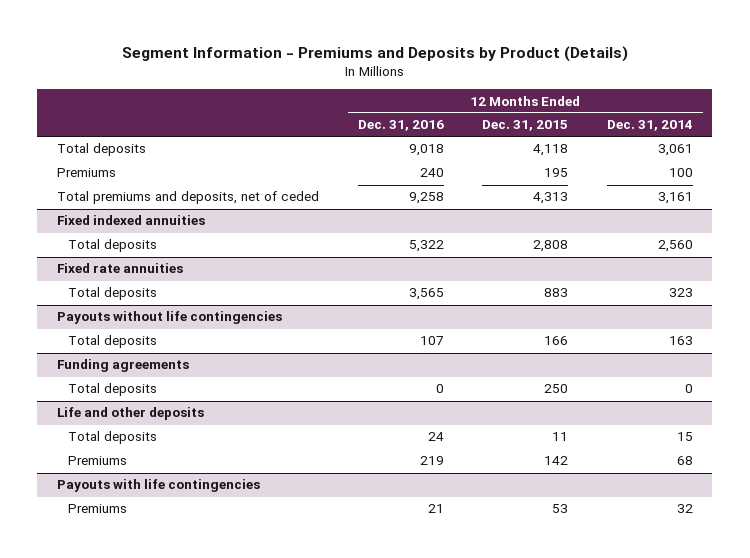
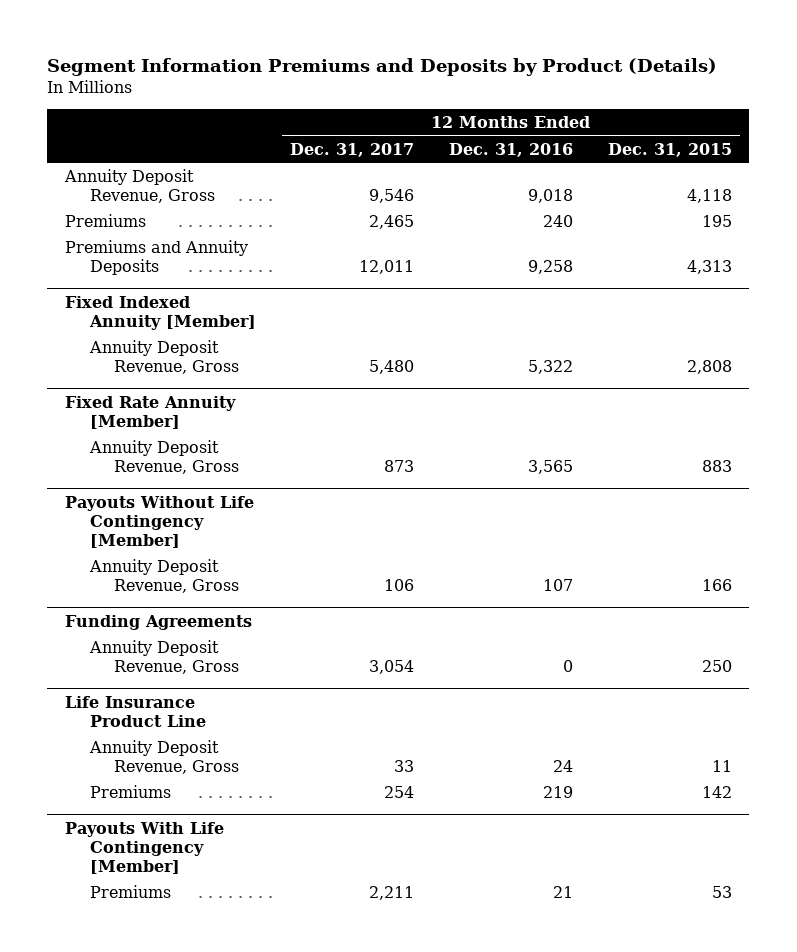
- Segment Information - Premiums and Deposits by Product (Details)
+ Segment Information Premiums and Deposits by Product (Details)
- | 12 Months Ended Dec. 31, 2016 | 12 Months Ended Dec. 31, 2015 | 12 Months Ended Dec. 31, 2014
+ | 12 Months Ended Dec. 31, 2017 | 12 Months Ended Dec. 31, 2016 | 12 Months Ended Dec. 31, 2015
- Total deposits | 9,018 | 4,118 | 3,061
+ Annuity Deposit Revenue, Gross | 9,546 | 9,018 | 4,118
- Total premiums and deposits, net of ceded | 9,258 | 4,313 | 3,161
- Fixed indexed annuities
- Total deposits | 5,322 | 2,808 | 2,560
- Fixed rate annuities
- Total deposits | 3,565 | 883 | 323
- Payouts without life contingencies
- Total deposits | 107 | 166 | 163
- Funding agreements
- Total deposits | 0 | 250 | 0
- Life and other deposits
- Total deposits | 24 | 11 | 15
+ Premiums and Annuity Deposits | 12,011 | 9,258 | 4,313
+ Fixed Indexed Annuity [Member]
+ Annuity Deposit Revenue, Gross | 5,480 | 5,322 | 2,808
+ Fixed Rate Annuity [Member]
+ Annuity Deposit Revenue, Gross | 873 | 3,565 | 883
+ Payouts Without Life Contingency [Member]
+ Annuity Deposit Revenue, Gross | 106 | 107 | 166
+ Funding Agreements
+ Annuity Deposit Revenue, Gross | 3,054 | 0 | 250
+ Life Insurance Product Line
+ Annuity Deposit Revenue, Gross | 33 | 24 | 11
- Payouts with life contingencies
+ Payouts With Life Contingency [Member]

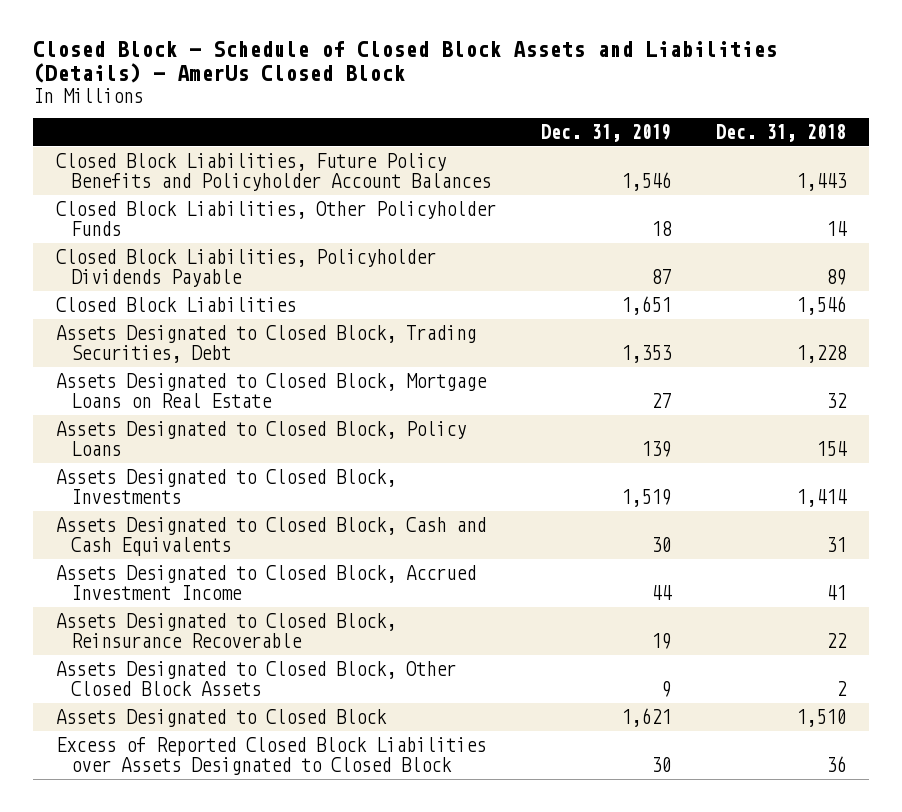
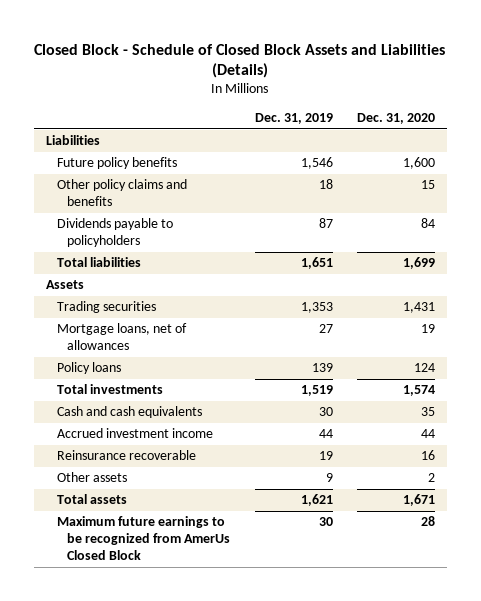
- Closed Block - Schedule of Closed Block Assets and Liabilities (Details) - AmerUs Closed Block
+ Closed Block - Schedule of Closed Block Assets and Liabilities (Details)
- | Dec. 31, 2019 | Dec. 31, 2018
+ | Dec. 31, 2019 | Dec. 31, 2020
- Closed Block Liabilities, Future Policy Benefits and Policyholder Account Balances | 1,546 | 1,443
- Closed Block Liabilities, Other Policyholder Funds | 18 | 14
- Closed Block Liabilities, Policyholder Dividends Payable | 87 | 89
- Closed Block Liabilities | 1,651 | 1,546
- Assets Designated to Closed Block, Trading Securities, Debt | 1,353 | 1,228
- Assets Designated to Closed Block, Mortgage Loans on Real Estate | 27 | 32
- Assets Designated to Closed Block, Policy Loans | 139 | 154
- Assets Designated to Closed Block, Investments | 1,519 | 1,414
- Assets Designated to Closed Block, Cash and Cash Equivalents | 30 | 31
- Assets Designated to Closed Block, Accrued Investment Income | 44 | 41
- Assets Designated to Closed Block, Reinsurance Recoverable | 19 | 22
- Assets Designated to Closed Block, Other Closed Block Assets | 9 | 2
- Assets Designated to Closed Block | 1,621 | 1,510
- Excess of Reported Closed Block Liabilities over Assets Designated to Closed Block | 30 | 36
+ Liabilities
+ Future policy benefits | 1,546 | 1,600
+ Other policy claims and benefits | 18 | 15
+ Dividends payable to policyholders | 87 | 84
+ Total liabilities | 1,651 | 1,699
+ Assets
+ Trading securities | 1,353 | 1,431
+ Mortgage loans, net of allowances | 27 | 19
+ Policy loans | 139 | 124
+ Total investments | 1,519 | 1,574
+ Cash and cash equivalents | 30 | 35
+ Accrued investment income | 44 | 44
+ Reinsurance recoverable | 19 | 16
+ Other assets | 9 | 2
+ Total assets | 1,621 | 1,671
+ Maximum future earnings to be recognized from AmerUs Closed Block | 30 | 28

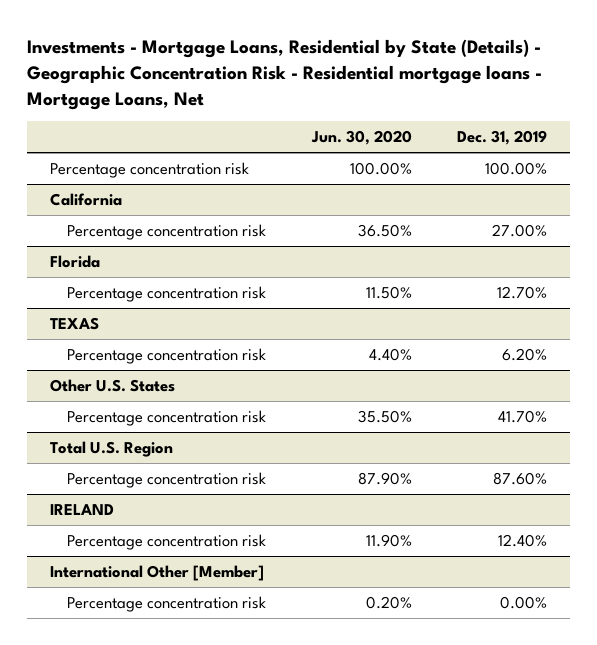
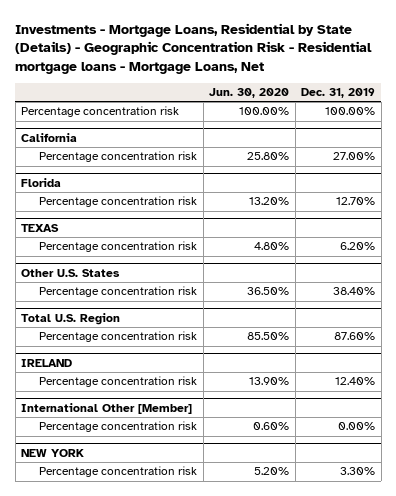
@ California
- Percentage concentration risk | 36.50% | 27.00%
+ Percentage concentration risk | 25.80% | 27.00%
@ Florida
- Percentage concentration risk | 11.50% | 12.70%
+ Percentage concentration risk | 13.20% | 12.70%
@ TEXAS
- Percentage concentration risk | 4.40% | 6.20%
+ Percentage concentration risk | 4.80% | 6.20%
@ Other U.S. States
- Percentage concentration risk | 35.50% | 41.70%
+ Percentage concentration risk | 36.50% | 38.40%
@ Total U.S. Region
- Percentage concentration risk | 87.90% | 87.60%
+ Percentage concentration risk | 85.50% | 87.60%
@ IRELAND
- Percentage concentration risk | 11.90% | 12.40%
+ Percentage concentration risk | 13.90% | 12.40%
@ International Other [Member]
- Percentage concentration risk | 0.20% | 0.00%
+ Percentage concentration risk | 0.60% | 0.00%
+ NEW YORK
+ Percentage concentration risk | 5.20% | 3.30%

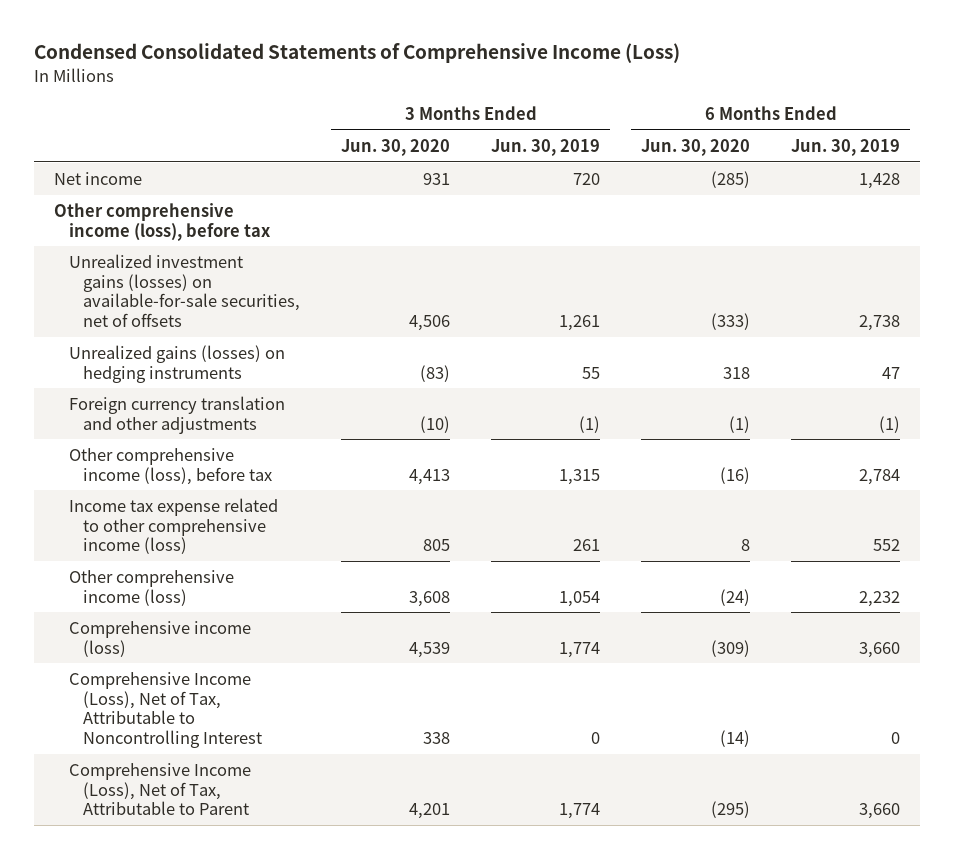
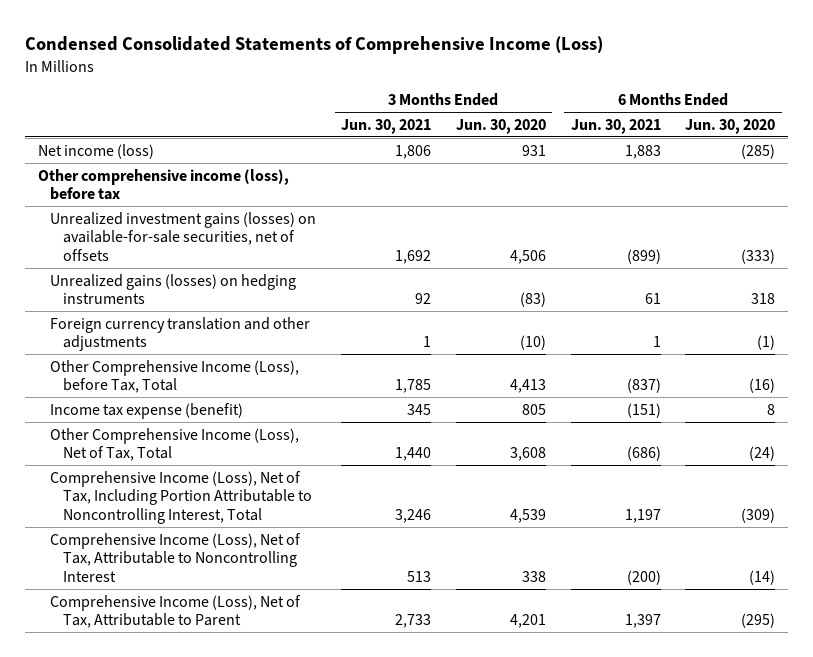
- | 3 Months Ended Jun. 30, 2020 | 3 Months Ended Jun. 30, 2019 | 6 Months Ended Jun. 30, 2020 | 6 Months Ended Jun. 30, 2019
+ | 3 Months Ended Jun. 30, 2021 | 3 Months Ended Jun. 30, 2020 | 6 Months Ended Jun. 30, 2021 | 6 Months Ended Jun. 30, 2020
- Net income | 931 | 720 | (285) | 1,428
+ Net income (loss) | 1,806 | 931 | 1,883 | (285)
- Other comprehensive income (loss), before tax | 4,413 | 1,315 | (16) | 2,784
- Income tax expense related to other comprehensive income (loss) | 805 | 261 | 8 | 552
- Other comprehensive income (loss) | 3,608 | 1,054 | (24) | 2,232
- Comprehensive income (loss) | 4,539 | 1,774 | (309) | 3,660
+ Other Comprehensive Income (Loss), before Tax, Total | 1,785 | 4,413 | (837) | (16)
+ Income tax expense (benefit) | 345 | 805 | (151) | 8
+ Other Comprehensive Income (Loss), Net of Tax, Total | 1,440 | 3,608 | (686) | (24)
+ Comprehensive Income (Loss), Net of Tax, Including Portion Attributable to Noncontrolling Interest, Total | 3,246 | 4,539 | 1,197 | (309)

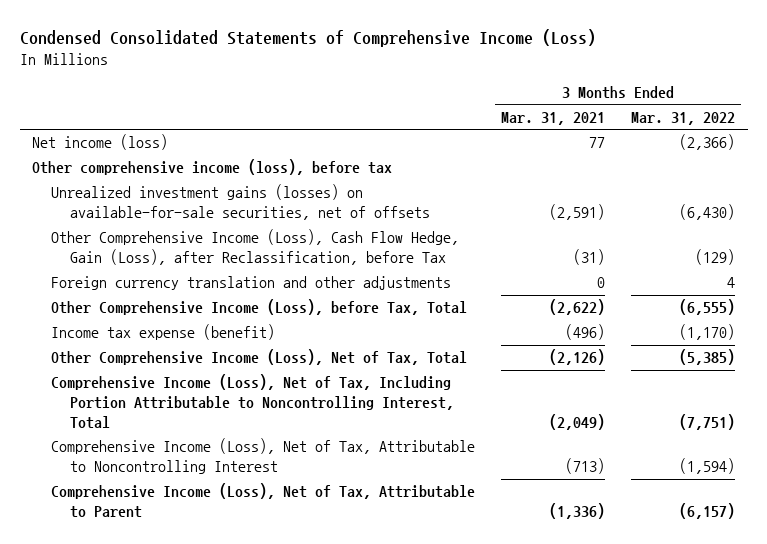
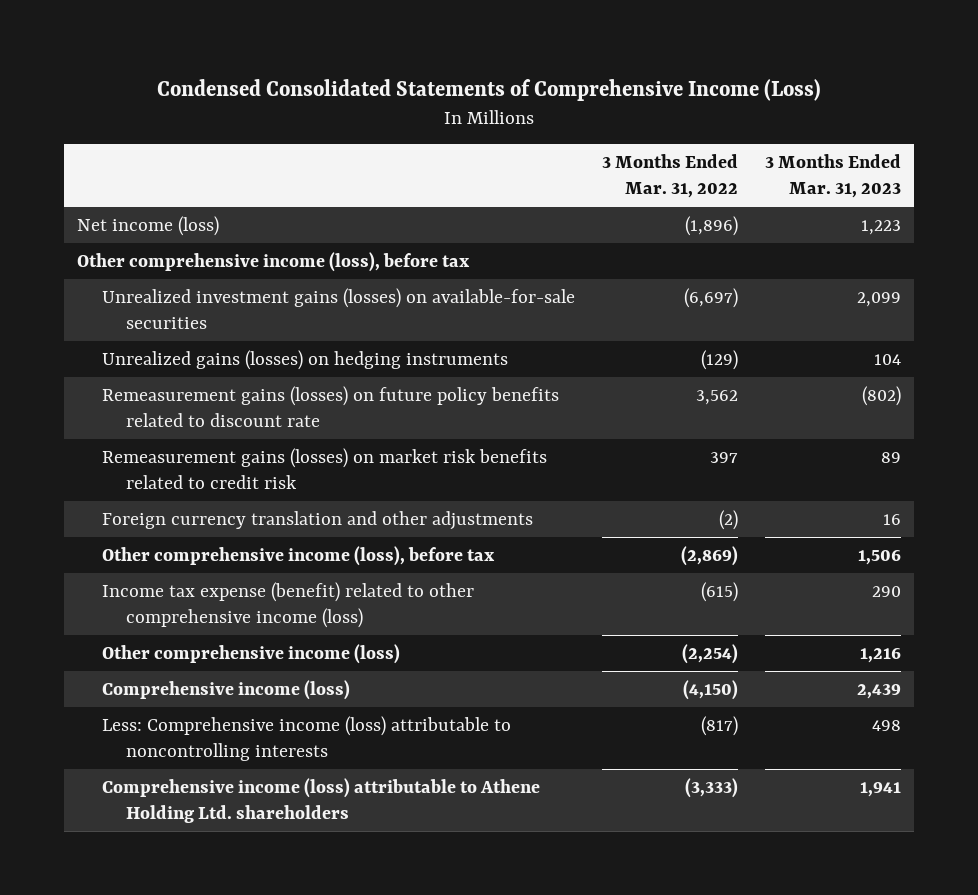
- | 3 Months Ended Mar. 31, 2021 | 3 Months Ended Mar. 31, 2022
+ | 3 Months Ended Mar. 31, 2022 | 3 Months Ended Mar. 31, 2023
- Net income (loss) | 77 | (2,366)
+ Net income (loss) | (1,896) | 1,223
- Unrealized investment gains (losses) on available-for-sale securities, net of offsets | (2,591) | (6,430)
- Other Comprehensive Income (Loss), Cash Flow Hedge, Gain (Loss), after Reclassification, before Tax | (31) | (129)
- Foreign currency translation and other adjustments | 0 | 4
- Other Comprehensive Income (Loss), before Tax, Total | (2,622) | (6,555)
- Income tax expense (benefit) | (496) | (1,170)
- Other Comprehensive Income (Loss), Net of Tax, Total | (2,126) | (5,385)
- Comprehensive Income (Loss), Net of Tax, Including Portion Attributable to Noncontrolling Interest, Total | (2,049) | (7,751)
- Comprehensive Income (Loss), Net of Tax, Attributable to Noncontrolling Interest | (713) | (1,594)
- Comprehensive Income (Loss), Net of Tax, Attributable to Parent | (1,336) | (6,157)
+ Unrealized investment gains (losses) on available-for-sale securities | (6,697) | 2,099
+ Unrealized gains (losses) on hedging instruments | (129) | 104
+ Remeasurement gains (losses) on future policy benefits related to discount rate | 3,562 | (802)
+ Remeasurement gains (losses) on market risk benefits related to credit risk | 397 | 89
+ Foreign currency translation and other adjustments | (2) | 16
+ Other comprehensive income (loss), before tax | (2,869) | 1,506
+ Income tax expense (benefit) related to other comprehensive income (loss) | (615) | 290
+ Other comprehensive income (loss) | (2,254) | 1,216
+ Comprehensive income (loss) | (4,150) | 2,439
+ Less: Comprehensive income (loss) attributable to noncontrolling interests | (817) | 498
+ Comprehensive income (loss) attributable to Athene Holding Ltd. shareholders | (3,333) | 1,941

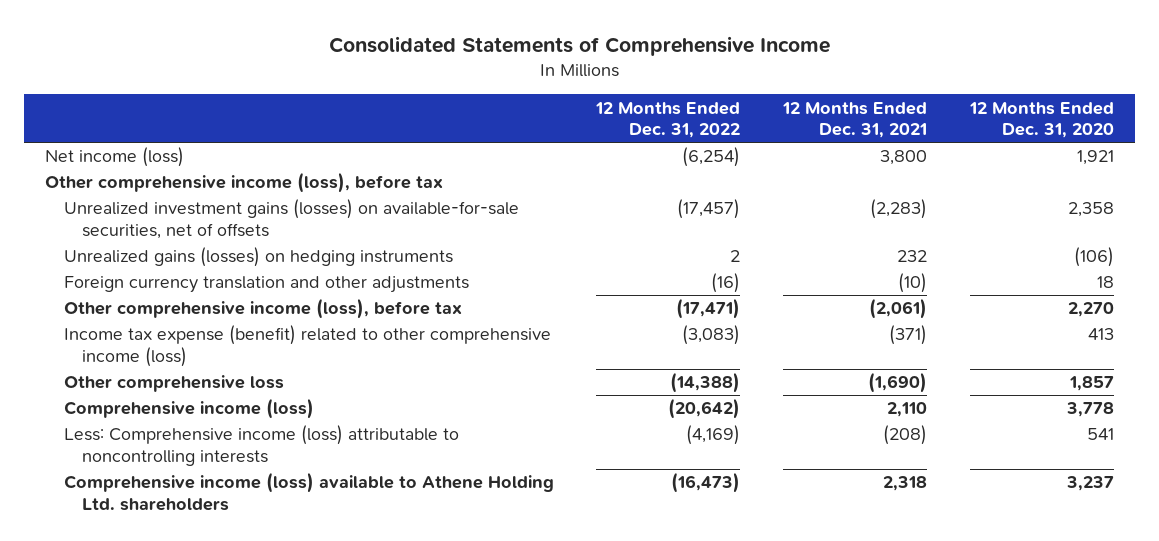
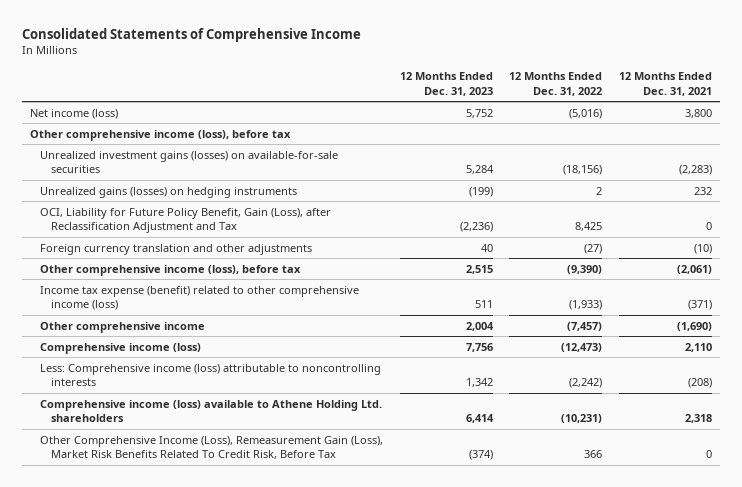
- | 12 Months Ended Dec. 31, 2022 | 12 Months Ended Dec. 31, 2021 | 12 Months Ended Dec. 31, 2020
+ | 12 Months Ended Dec. 31, 2023 | 12 Months Ended Dec. 31, 2022 | 12 Months Ended Dec. 31, 2021
- Net income (loss) | (6,254) | 3,800 | 1,921
+ Net income (loss) | 5,752 | (5,016) | 3,800
- Unrealized investment gains (losses) on available-for-sale securities, net of offsets | (17,457) | (2,283) | 2,358
+ Unrealized investment gains (losses) on available-for-sale securities | 5,284 | (18,156) | (2,283)
- Foreign currency translation and other adjustments | (16) | (10) | 18
- Other comprehensive income (loss), before tax | (17,471) | (2,061) | 2,270
- Income tax expense (benefit) related to other comprehensive income (loss) | (3,083) | (371) | 413
- Other comprehensive loss | (14,388) | (1,690) | 1,857
- Comprehensive income (loss) | (20,642) | 2,110 | 3,778
- Less: Comprehensive income (loss) attributable to noncontrolling interests | (4,169) | (208) | 541
- Comprehensive income (loss) available to Athene Holding Ltd. shareholders | (16,473) | 2,318 | 3,237
+ OCI, Liability for Future Policy Benefit, Gain (Loss), after Reclassification Adjustment and Tax | (2,236) | 8,425 | 0
+ Foreign currency translation and other adjustments | 40 | (27) | (10)
+ Other comprehensive income (loss), before tax | 2,515 | (9,390) | (2,061)
+ Income tax expense (benefit) related to other comprehensive income (loss) | 511 | (1,933) | (371)
+ Other comprehensive income | 2,004 | (7,457) | (1,690)
+ Comprehensive income (loss) | 7,756 | (12,473) | 2,110
+ Less: Comprehensive income (loss) attributable to noncontrolling interests | 1,342 | (2,242) | (208)
+ Comprehensive income (loss) available to Athene Holding Ltd. shareholders | 6,414 | (10,231) | 2,318
+ Other Comprehensive Income (Loss), Remeasurement Gain (Loss), Market Risk Benefits Related To Credit Risk, Before Tax | (374) | 366 | 0

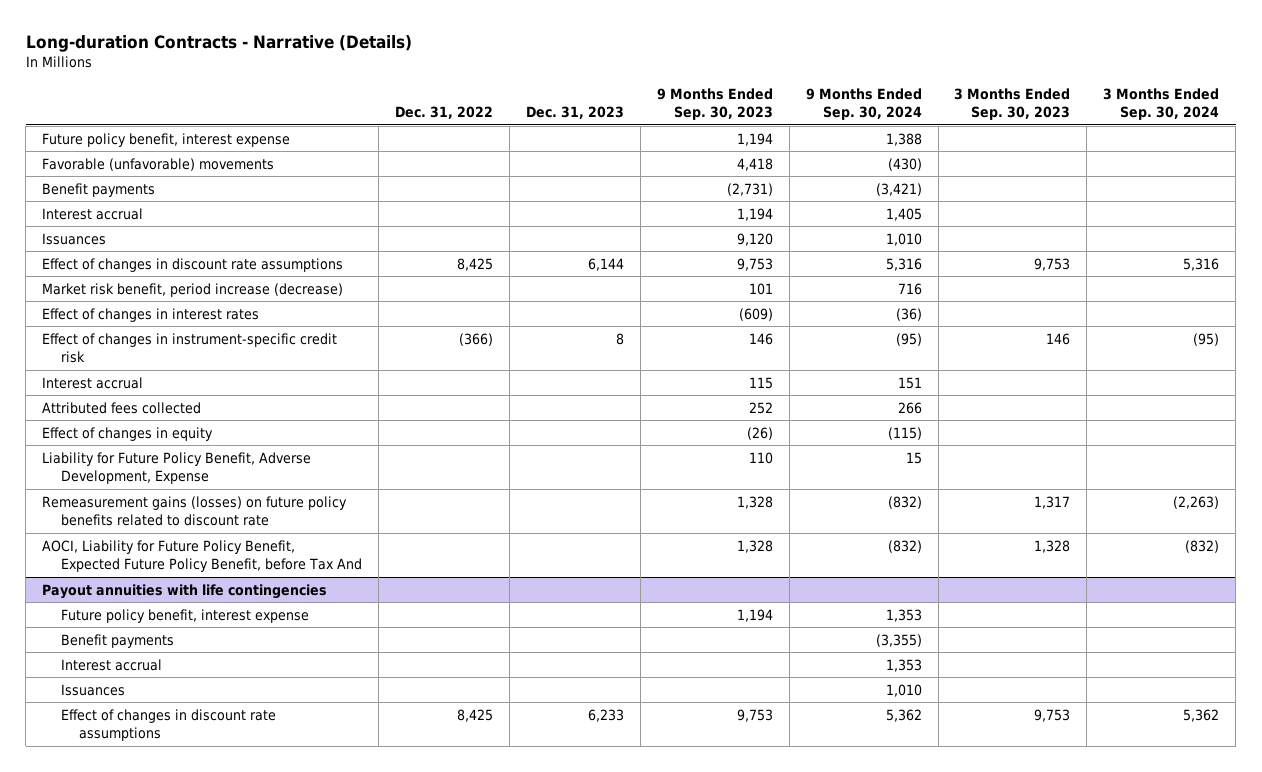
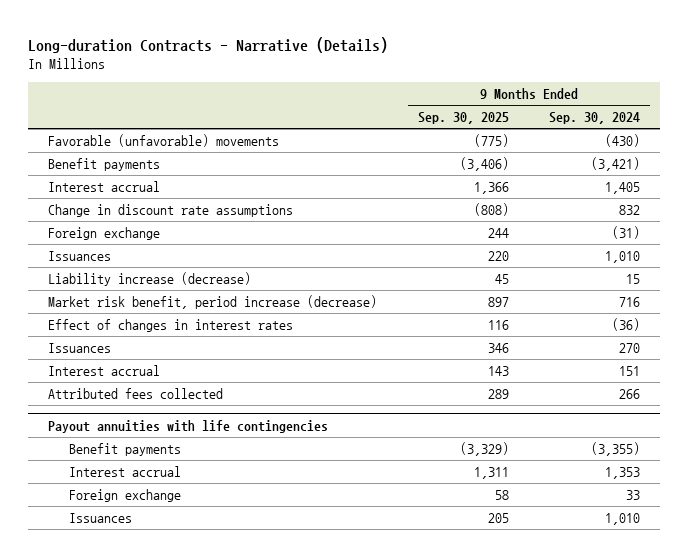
- | Dec. 31, 2022 | Dec. 31, 2023 | 9 Months Ended Sep. 30, 2023 | 9 Months Ended Sep. 30, 2024 | 3 Months Ended Sep. 30, 2023 | 3 Months Ended Sep. 30, 2024
+ | 9 Months Ended Sep. 30, 2025 | 9 Months Ended Sep. 30, 2024
- Future policy benefit, interest expense | | | 1,194 | 1,388 | |
+ Change in discount rate assumptions | (808) | 832
+ Foreign exchange | 244 | (31)
- Effect of changes in discount rate assumptions | 8,425 | 6,144 | 9,753 | 5,316 | 9,753 | 5,316
+ Liability increase (decrease) | 45 | 15
- Effect of changes in instrument-specific credit risk | (366) | 8 | 146 | (95) | 146 | (95)
+ Issuances | 346 | 270
- Effect of changes in equity | | | (26) | (115) | |
- Liability for Future Policy Benefit, Adverse Development, Expense | | | 110 | 15 | |
- Remeasurement gains (losses) on future policy benefits related to discount rate | | | 1,328 | (832) | 1,317 | (2,263)
- AOCI, Liability for Future Policy Benefit, Expected Future Policy Benefit, before Tax And | | | 1,328 | (832) | 1,328 | (832)
@ Payout annuities with life contingencies
- Future policy benefit, interest expense | | | 1,194 | 1,353 | |
+ Foreign exchange | 58 | 33
- Effect of changes in discount rate assumptions | 8,425 | 6,233 | 9,753 | 5,362 | 9,753 | 5,362

